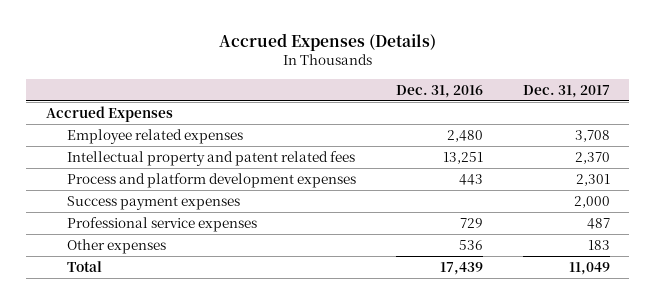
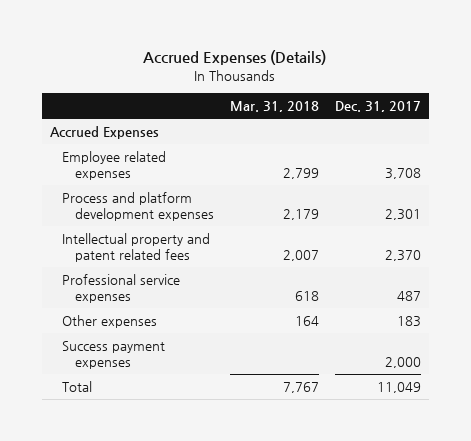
- | Dec. 31, 2016 | Dec. 31, 2017
+ | Mar. 31, 2018 | Dec. 31, 2017
moved down: Intellectual property and patent related fees | 2,007 | 2,370
moved down: Success payment expenses | | 2,000

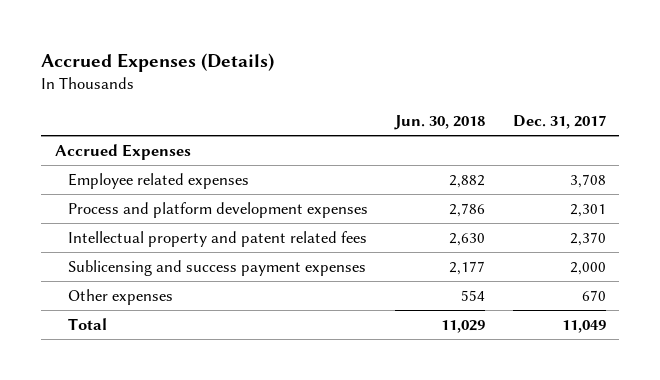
- | Mar. 31, 2018 | Dec. 31, 2017
+ | Jun. 30, 2018 | Dec. 31, 2017
- Professional service expenses | 618 | 487
- Other expenses | 164 | 183
- Success payment expenses | | 2,000
+ Sublicensing and success payment expenses | 2,177 | 2,000
+ Other expenses | 554 | 670

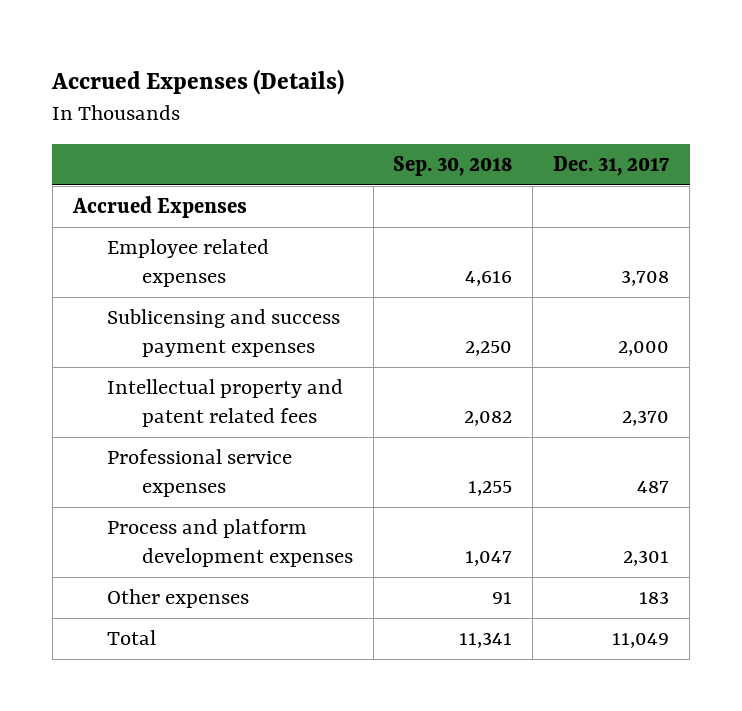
- | Jun. 30, 2018 | Dec. 31, 2017
+ | Sep. 30, 2018 | Dec. 31, 2017
- Other expenses | 554 | 670
moved down: Intellectual property and patent related fees | 2,082 | 2,370
+ Professional service expenses | 1,255 | 487
moved down: Process and platform development expenses | 1,047 | 2,301
+ Other expenses | 91 | 183

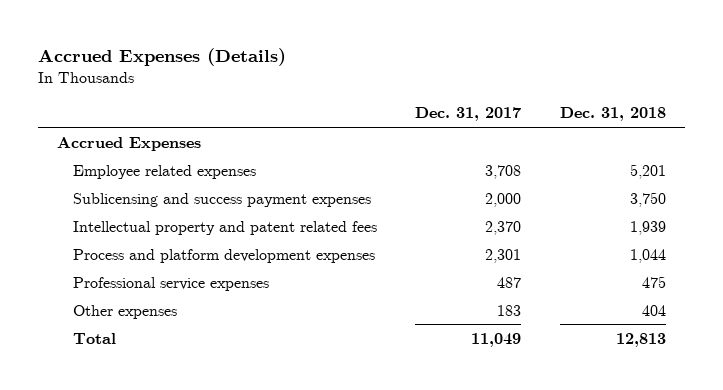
- | Sep. 30, 2018 | Dec. 31, 2017
+ | Dec. 31, 2017 | Dec. 31, 2018
moved down: Professional service expenses | 487 | 475

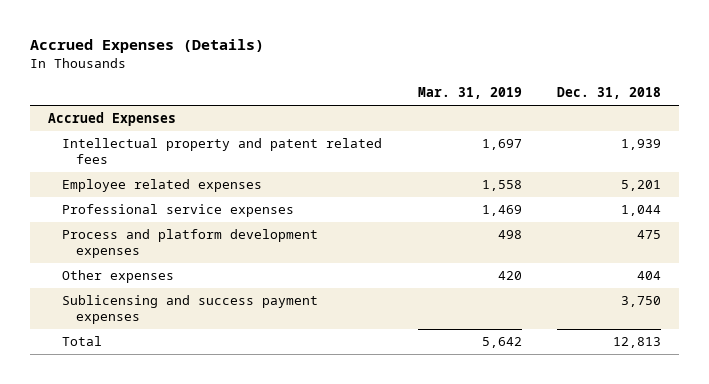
- | Dec. 31, 2017 | Dec. 31, 2018
+ | Mar. 31, 2019 | Dec. 31, 2018
- Process and platform development expenses | 2,301 | 1,044
- Professional service expenses | 487 | 475
moved down: Employee related expenses | 1,558 | 5,201
+ Professional service expenses | 1,469 | 1,044
+ Process and platform development expenses | 498 | 475
moved down: Sublicensing and success payment expenses | | 3,750

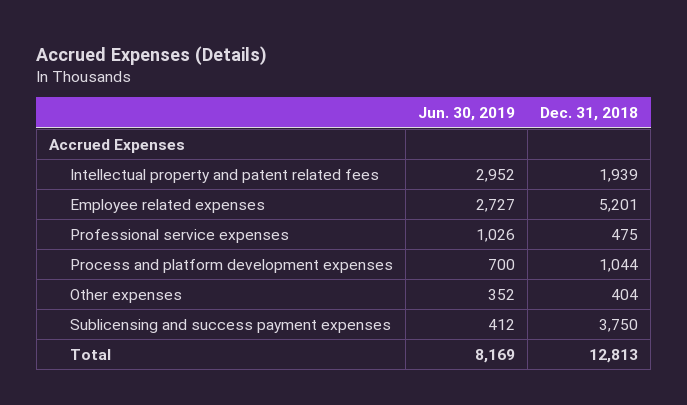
- | Mar. 31, 2019 | Dec. 31, 2018
+ | Jun. 30, 2019 | Dec. 31, 2018
- Professional service expenses | 1,469 | 1,044
- Process and platform development expenses | 498 | 475
+ Professional service expenses | 1,026 | 475
+ Process and platform development expenses | 700 | 1,044

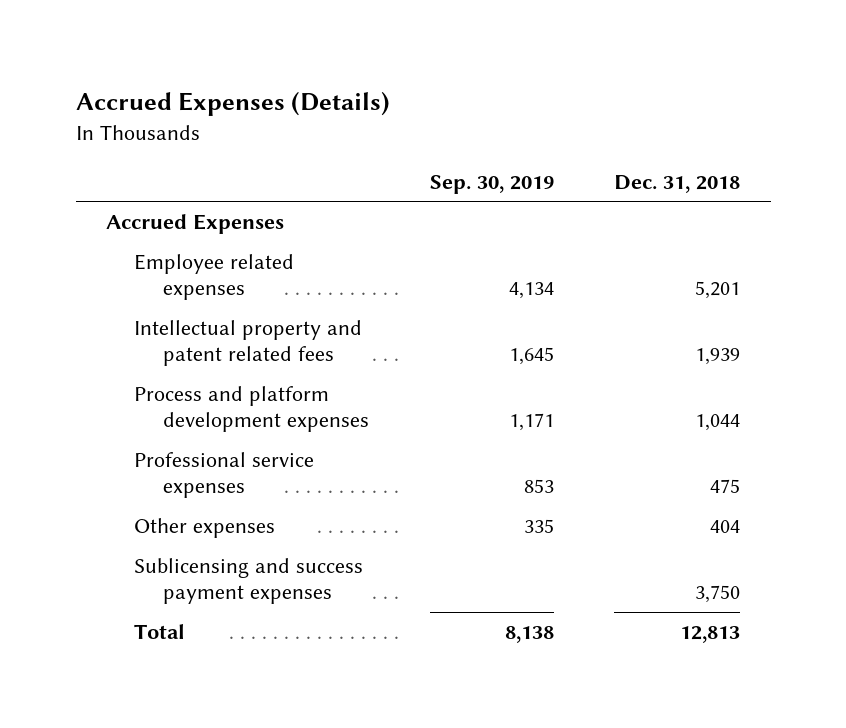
- | Jun. 30, 2019 | Dec. 31, 2018
+ | Sep. 30, 2019 | Dec. 31, 2018
moved down: Intellectual property and patent related fees | 1,645 | 1,939
moved down: Professional service expenses | 853 | 475

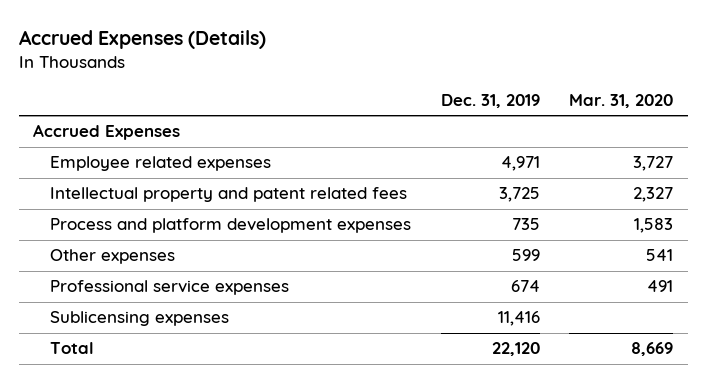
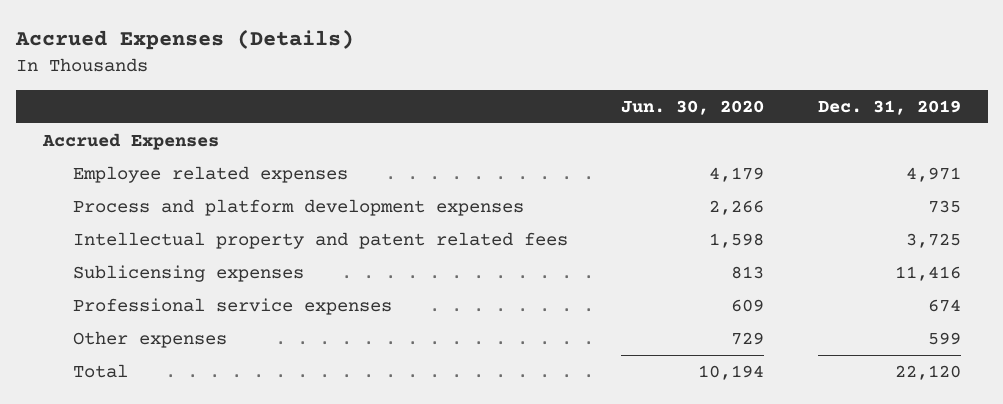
- | Dec. 31, 2019 | Mar. 31, 2020
+ | Jun. 30, 2020 | Dec. 31, 2019
moved down: Intellectual property and patent related fees | 1,598 | 3,725
moved down: Professional service expenses | 609 | 674
moved down: Other expenses | 729 | 599

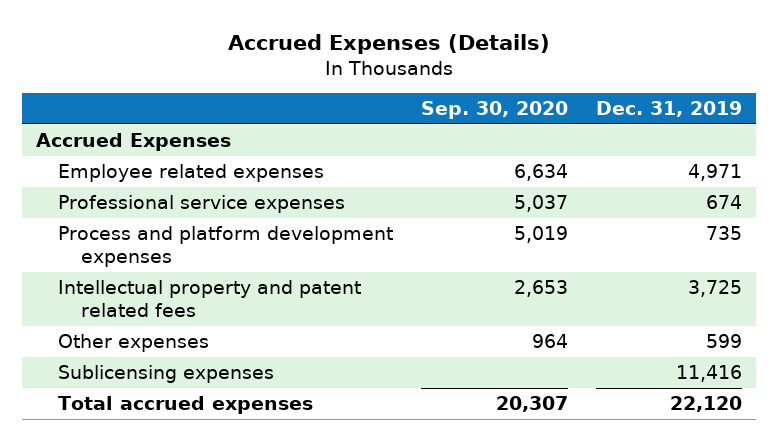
- | Jun. 30, 2020 | Dec. 31, 2019
+ | Sep. 30, 2020 | Dec. 31, 2019
moved up: Professional service expenses | 5,037 | 674
- Total | 10,194 | 22,120
moved down: Sublicensing expenses | | 11,416
+ Total accrued expenses | 20,307 | 22,120

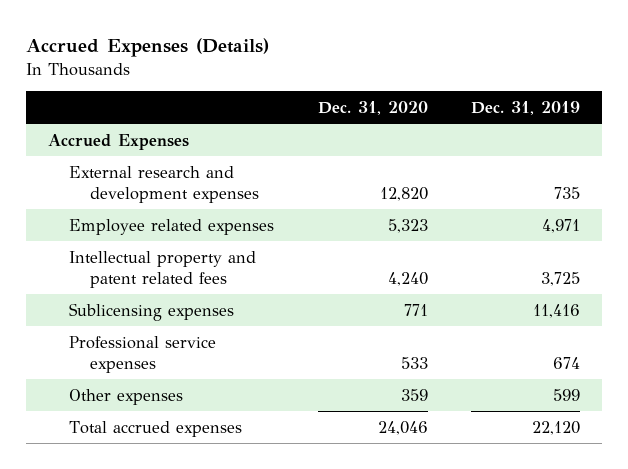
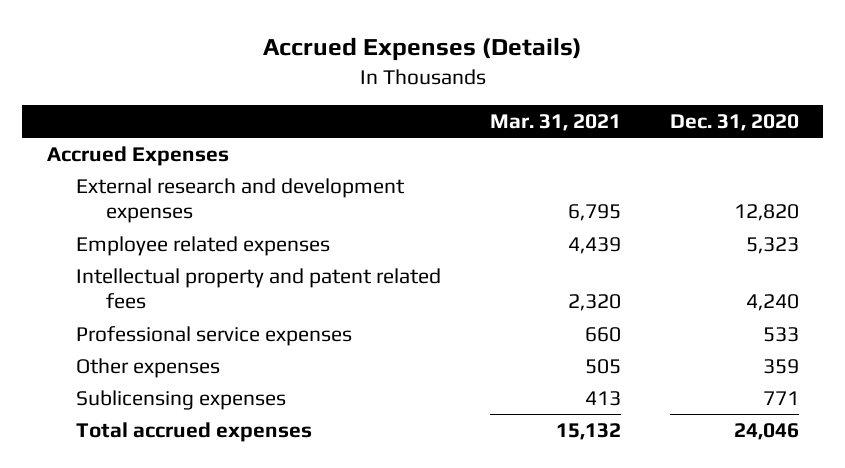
- | Dec. 31, 2020 | Dec. 31, 2019
+ | Mar. 31, 2021 | Dec. 31, 2020
moved down: Sublicensing expenses | 413 | 771

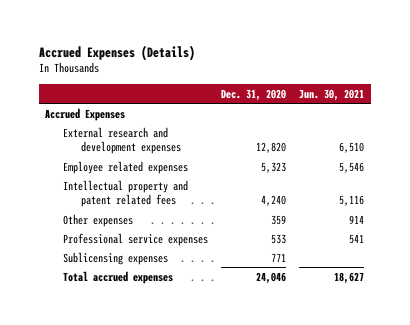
- | Mar. 31, 2021 | Dec. 31, 2020
+ | Dec. 31, 2020 | Jun. 30, 2021
moved down: Professional service expenses | 533 | 541

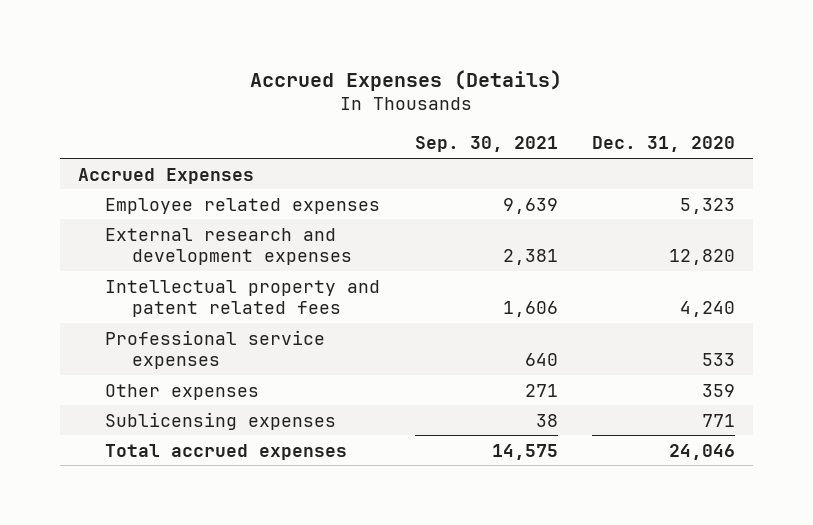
- | Dec. 31, 2020 | Jun. 30, 2021
+ | Sep. 30, 2021 | Dec. 31, 2020
moved down: External research and development expenses | 2,381 | 12,820
moved down: Other expenses | 271 | 359

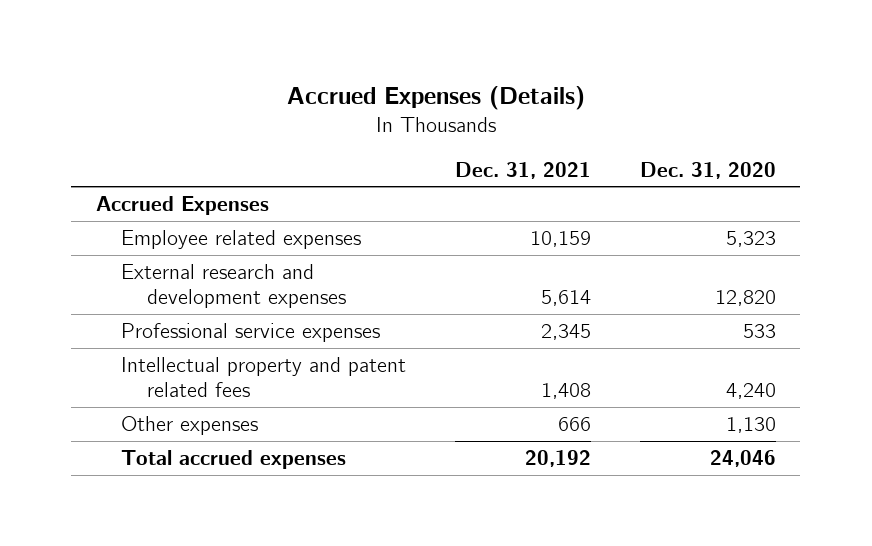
- | Sep. 30, 2021 | Dec. 31, 2020
+ | Dec. 31, 2021 | Dec. 31, 2020
- Other expenses | 271 | 359
- Sublicensing expenses | 38 | 771
moved down: Intellectual property and patent related fees | 1,408 | 4,240
+ Other expenses | 666 | 1,130

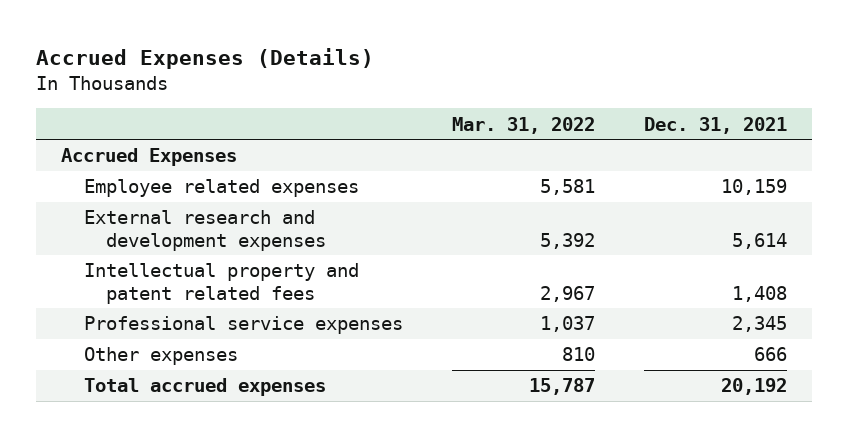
- | Dec. 31, 2021 | Dec. 31, 2020
+ | Mar. 31, 2022 | Dec. 31, 2021
moved down: Professional service expenses | 1,037 | 2,345

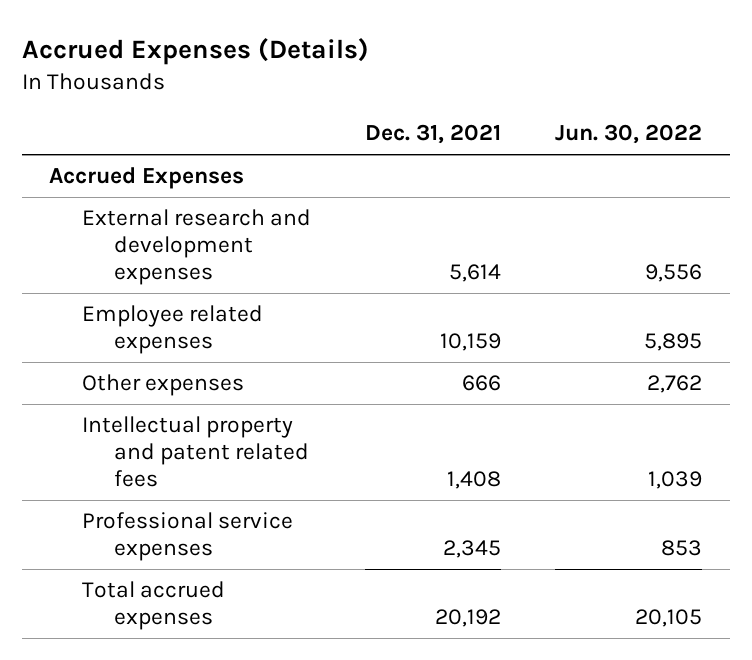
- | Mar. 31, 2022 | Dec. 31, 2021
+ | Dec. 31, 2021 | Jun. 30, 2022
moved down: Employee related expenses | 10,159 | 5,895
moved up: Other expenses | 666 | 2,762

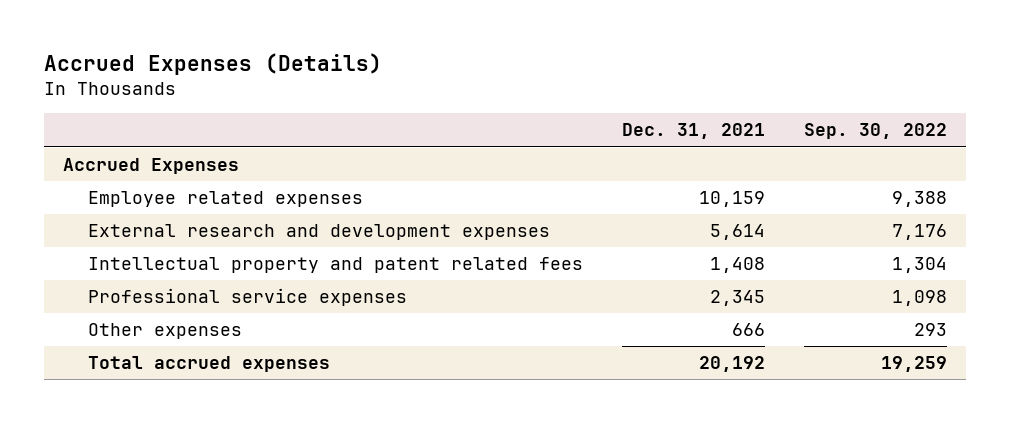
- | Dec. 31, 2021 | Jun. 30, 2022
+ | Dec. 31, 2021 | Sep. 30, 2022
moved down: External research and development expenses | 5,614 | 7,176
moved down: Other expenses | 666 | 293

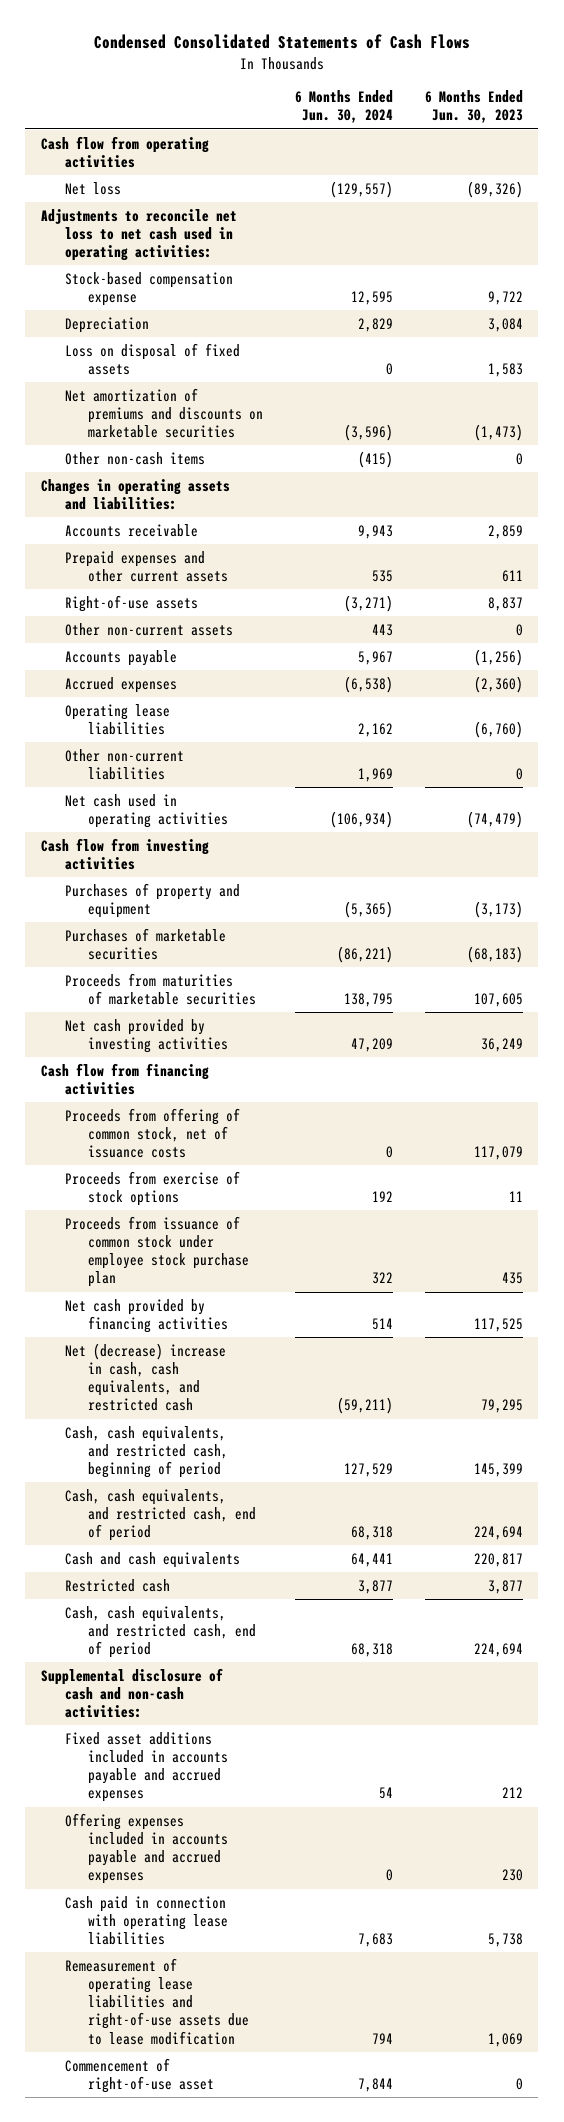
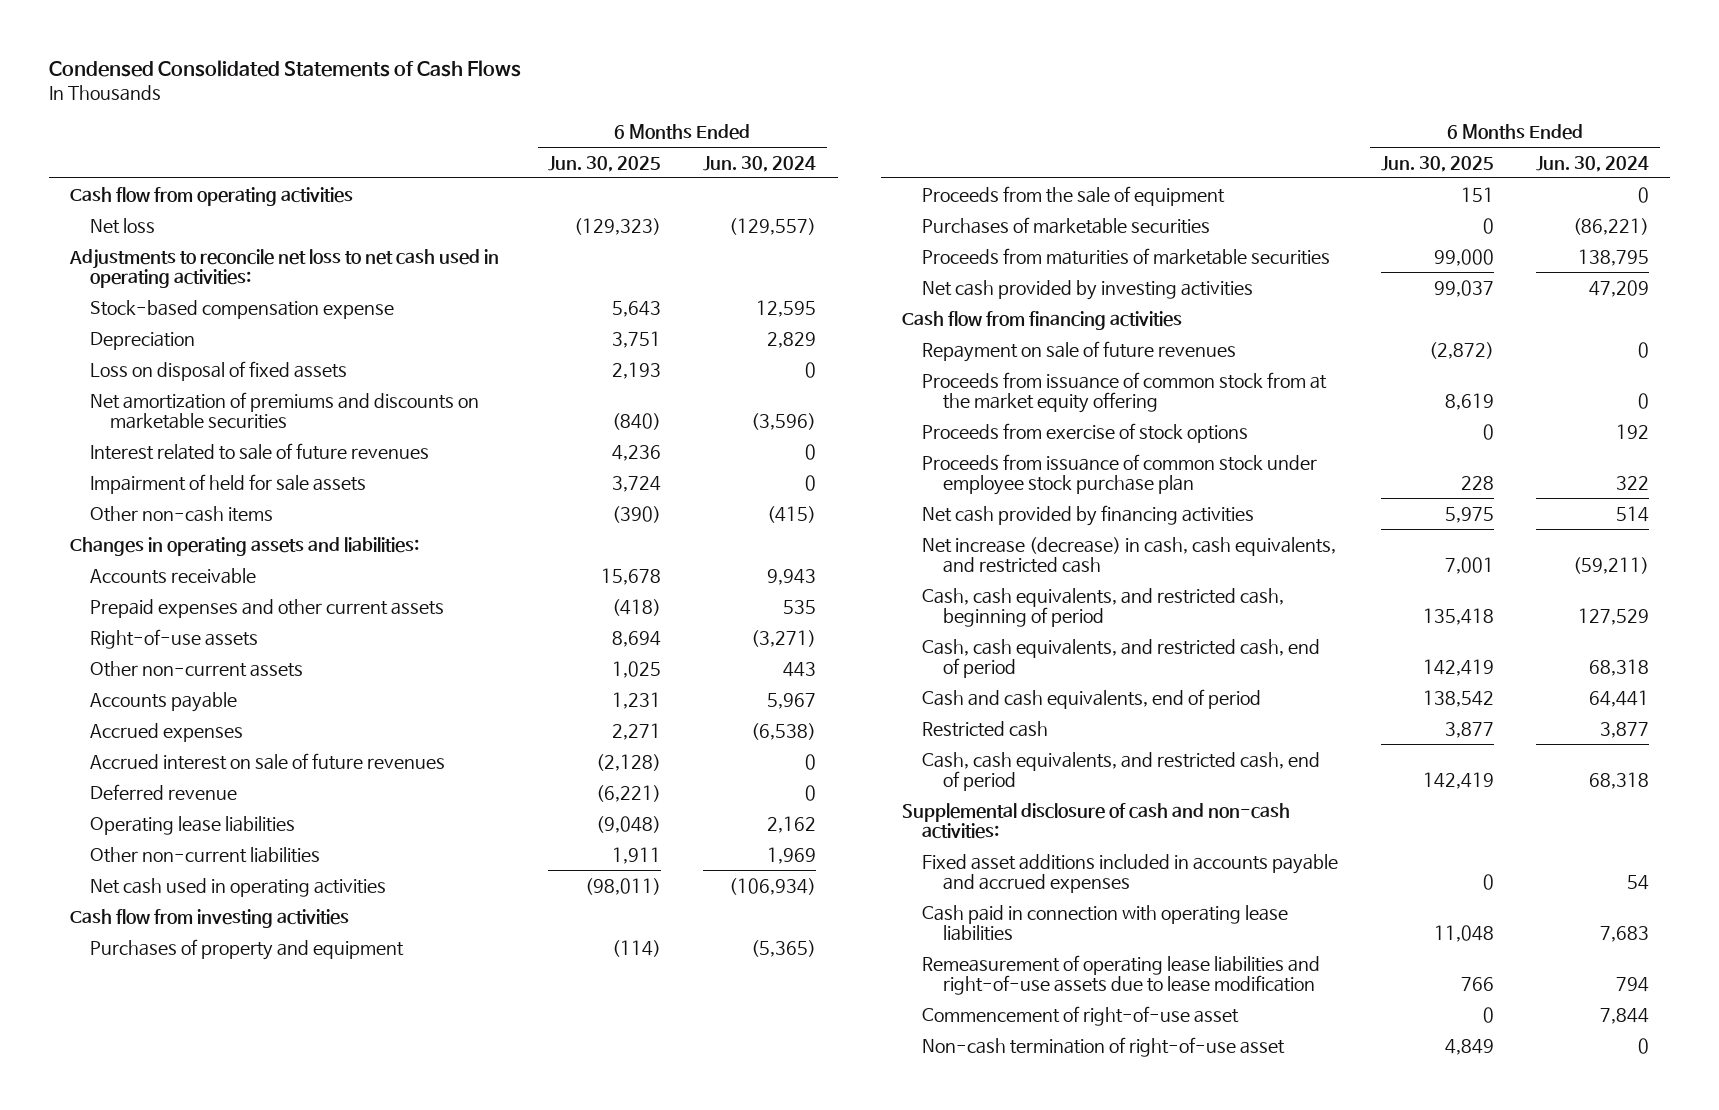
- | 6 Months Ended Jun. 30, 2024 | 6 Months Ended Jun. 30, 2023
+ | 6 Months Ended Jun. 30, 2025 | 6 Months Ended Jun. 30, 2024
+ Interest related to sale of future revenues | 4,236 | 0
+ Impairment of held for sale assets | 3,724 | 0
+ Accrued interest on sale of future revenues | (2,128) | 0
+ Deferred revenue | (6,221) | 0
+ Proceeds from the sale of equipment | 151 | 0
- Proceeds from offering of common stock, net of issuance costs | 0 | 117,079
+ Repayment on sale of future revenues | (2,872) | 0
+ Proceeds from issuance of common stock from at the market equity offering | 8,619 | 0
- Net (decrease) increase in cash, cash equivalents, and restricted cash | (59,211) | 79,295
+ Net increase (decrease) in cash, cash equivalents, and restricted cash | 7,001 | (59,211)
- Cash and cash equivalents | 64,441 | 220,817
+ Cash and cash equivalents, end of period | 138,542 | 64,441
- Offering expenses included in accounts payable and accrued expenses | 0 | 230
+ Non-cash termination of right-of-use asset | 4,849 | 0

